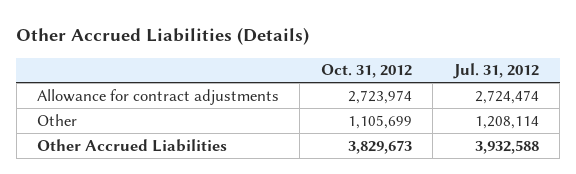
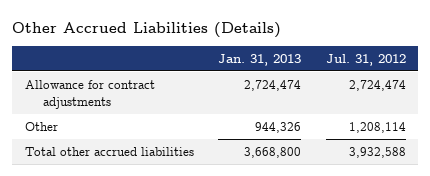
- | Oct. 31, 2012 | Jul. 31, 2012
+ | Jan. 31, 2013 | Jul. 31, 2012
- Other Accrued Liabilities | 3,829,673 | 3,932,588
+ Total other accrued liabilities | 3,668,800 | 3,932,588

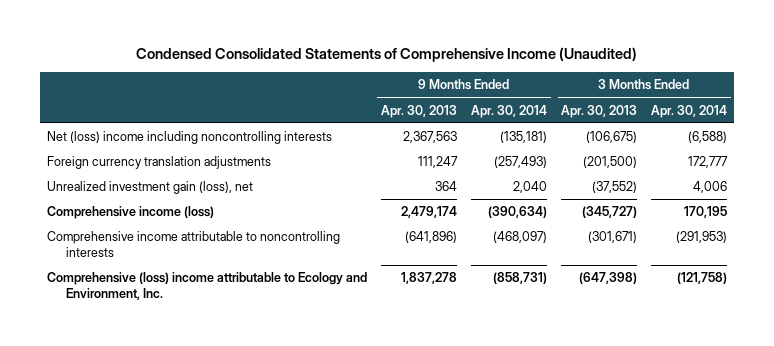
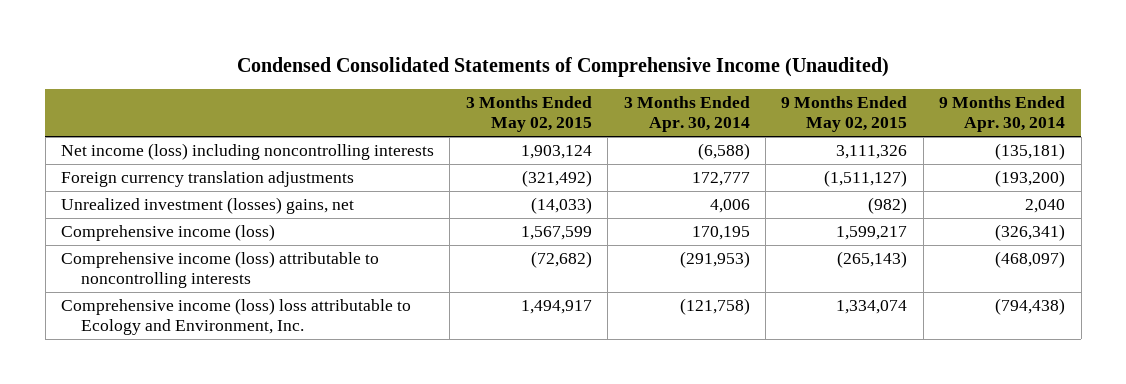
- | 9 Months Ended Apr. 30, 2013 | 9 Months Ended Apr. 30, 2014 | 3 Months Ended Apr. 30, 2013 | 3 Months Ended Apr. 30, 2014
+ | 3 Months Ended May 02, 2015 | 3 Months Ended Apr. 30, 2014 | 9 Months Ended May 02, 2015 | 9 Months Ended Apr. 30, 2014
- Net (loss) income including noncontrolling interests | 2,367,563 | (135,181) | (106,675) | (6,588)
- Foreign currency translation adjustments | 111,247 | (257,493) | (201,500) | 172,777
- Unrealized investment gain (loss), net | 364 | 2,040 | (37,552) | 4,006
- Comprehensive income (loss) | 2,479,174 | (390,634) | (345,727) | 170,195
- Comprehensive income attributable to noncontrolling interests | (641,896) | (468,097) | (301,671) | (291,953)
- Comprehensive (loss) income attributable to Ecology and Environment, Inc. | 1,837,278 | (858,731) | (647,398) | (121,758)
+ Net income (loss) including noncontrolling interests | 1,903,124 | (6,588) | 3,111,326 | (135,181)
+ Foreign currency translation adjustments | (321,492) | 172,777 | (1,511,127) | (193,200)
+ Unrealized investment (losses) gains, net | (14,033) | 4,006 | (982) | 2,040
+ Comprehensive income (loss) | 1,567,599 | 170,195 | 1,599,217 | (326,341)
+ Comprehensive income (loss) attributable to noncontrolling interests | (72,682) | (291,953) | (265,143) | (468,097)
+ Comprehensive income (loss) loss attributable to Ecology and Environment, Inc. | 1,494,917 | (121,758) | 1,334,074 | (794,438)

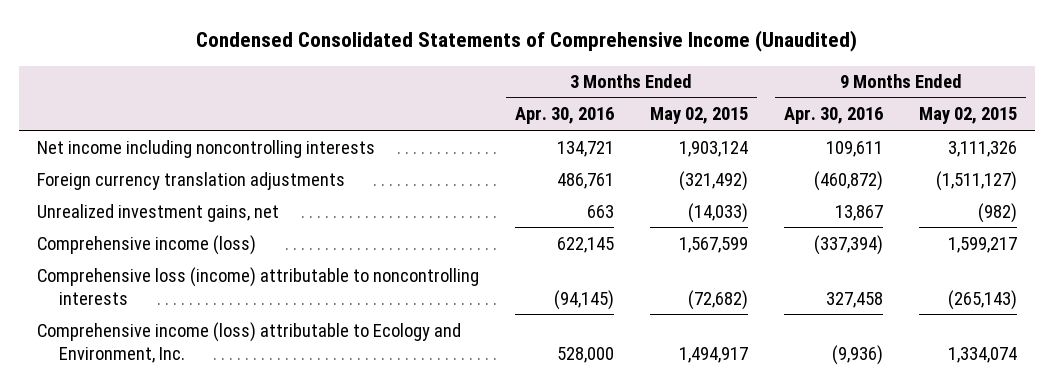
- | 3 Months Ended May 02, 2015 | 3 Months Ended Apr. 30, 2014 | 9 Months Ended May 02, 2015 | 9 Months Ended Apr. 30, 2014
+ | 3 Months Ended Apr. 30, 2016 | 3 Months Ended May 02, 2015 | 9 Months Ended Apr. 30, 2016 | 9 Months Ended May 02, 2015
- Net income (loss) including noncontrolling interests | 1,903,124 | (6,588) | 3,111,326 | (135,181)
+ Net income including noncontrolling interests | 134,721 | 1,903,124 | 109,611 | 3,111,326
- Unrealized investment (losses) gains, net | (14,033) | 4,006 | (982) | 2,040
+ Unrealized investment gains, net | 663 | (14,033) | 13,867 | (982)
- Comprehensive income (loss) attributable to noncontrolling interests | (72,682) | (291,953) | (265,143) | (468,097)
- Comprehensive income (loss) loss attributable to Ecology and Environment, Inc. | 1,494,917 | (121,758) | 1,334,074 | (794,438)
+ Comprehensive loss (income) attributable to noncontrolling interests | (94,145) | (72,682) | 327,458 | (265,143)
+ Comprehensive income (loss) attributable to Ecology and Environment, Inc. | 528,000 | 1,494,917 | (9,936) | 1,334,074

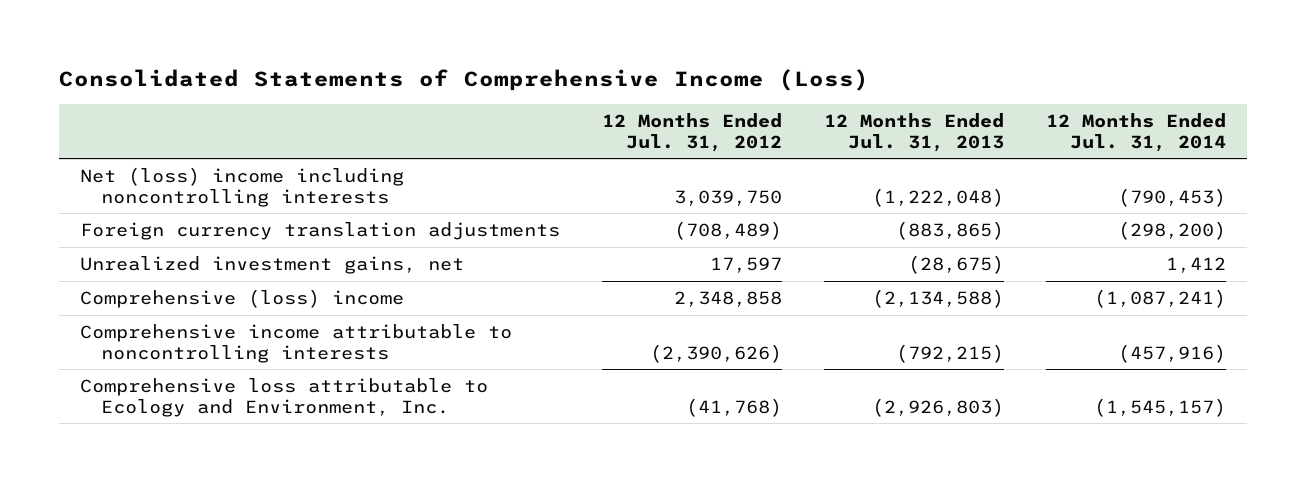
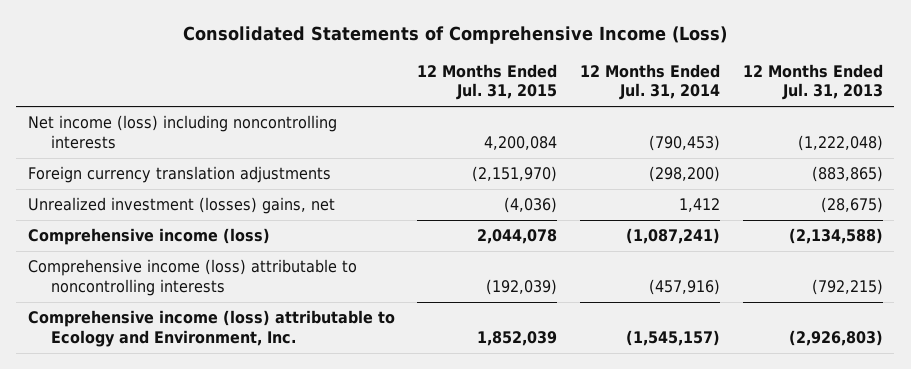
- | 12 Months Ended Jul. 31, 2012 | 12 Months Ended Jul. 31, 2013 | 12 Months Ended Jul. 31, 2014
+ | 12 Months Ended Jul. 31, 2015 | 12 Months Ended Jul. 31, 2014 | 12 Months Ended Jul. 31, 2013
- Net (loss) income including noncontrolling interests | 3,039,750 | (1,222,048) | (790,453)
+ Net income (loss) including noncontrolling interests | 4,200,084 | (790,453) | (1,222,048)
- Unrealized investment gains, net | 17,597 | (28,675) | 1,412
- Comprehensive (loss) income | 2,348,858 | (2,134,588) | (1,087,241)
- Comprehensive income attributable to noncontrolling interests | (2,390,626) | (792,215) | (457,916)
- Comprehensive loss attributable to Ecology and Environment, Inc. | (41,768) | (2,926,803) | (1,545,157)
+ Unrealized investment (losses) gains, net | (4,036) | 1,412 | (28,675)
+ Comprehensive income (loss) | 2,044,078 | (1,087,241) | (2,134,588)
+ Comprehensive income (loss) attributable to noncontrolling interests | (192,039) | (457,916) | (792,215)
+ Comprehensive income (loss) attributable to Ecology and Environment, Inc. | 1,852,039 | (1,545,157) | (2,926,803)

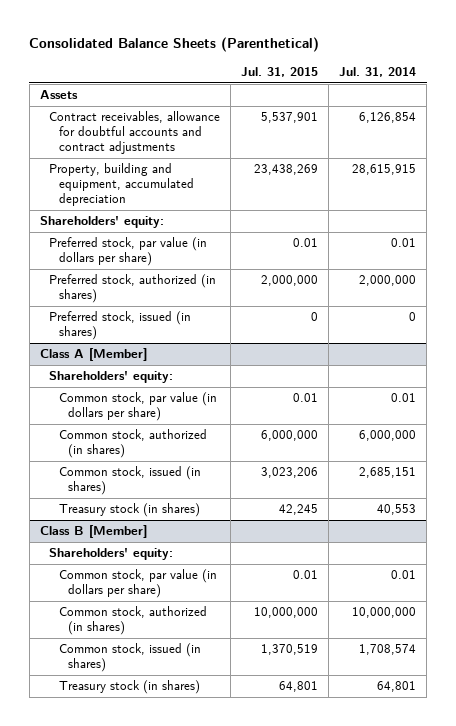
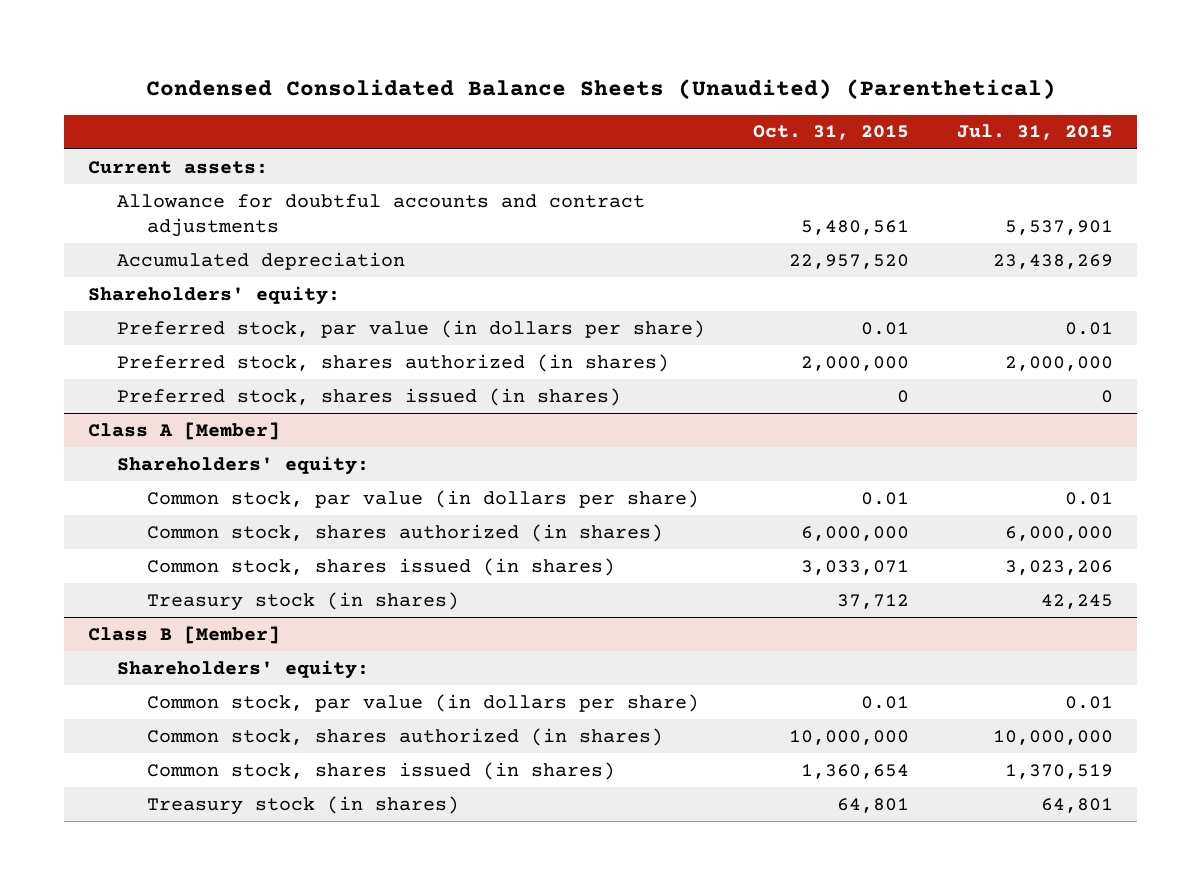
- Consolidated Balance Sheets (Parenthetical)
+ Condensed Consolidated Balance Sheets (Unaudited) (Parenthetical)
- | Jul. 31, 2015 | Jul. 31, 2014
+ | Oct. 31, 2015 | Jul. 31, 2015
- Assets
- Contract receivables, allowance for doubtful accounts and contract adjustments | 5,537,901 | 6,126,854
- Property, building and equipment, accumulated depreciation | 23,438,269 | 28,615,915
+ Current assets:
+ Allowance for doubtful accounts and contract adjustments | 5,480,561 | 5,537,901
+ Accumulated depreciation | 22,957,520 | 23,438,269
- Preferred stock, authorized (in shares) | 2,000,000 | 2,000,000
- Preferred stock, issued (in shares) | 0 | 0
+ Preferred stock, shares authorized (in shares) | 2,000,000 | 2,000,000
+ Preferred stock, shares issued (in shares) | 0 | 0
@ Class A [Member]
- Common stock, authorized (in shares) | 6,000,000 | 6,000,000
- Common stock, issued (in shares) | 3,023,206 | 2,685,151
+ Common stock, shares authorized (in shares) | 6,000,000 | 6,000,000
+ Common stock, shares issued (in shares) | 3,033,071 | 3,023,206
@ Class B [Member]
- Common stock, authorized (in shares) | 10,000,000 | 10,000,000
- Common stock, issued (in shares) | 1,370,519 | 1,708,574
+ Common stock, shares authorized (in shares) | 10,000,000 | 10,000,000
+ Common stock, shares issued (in shares) | 1,360,654 | 1,370,519

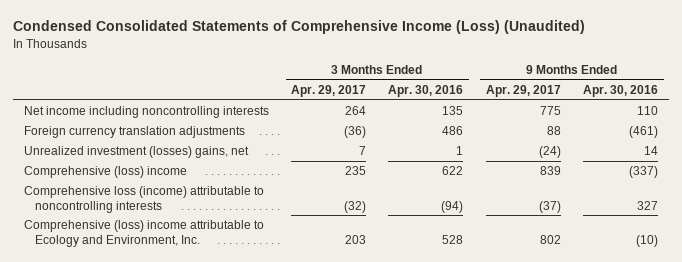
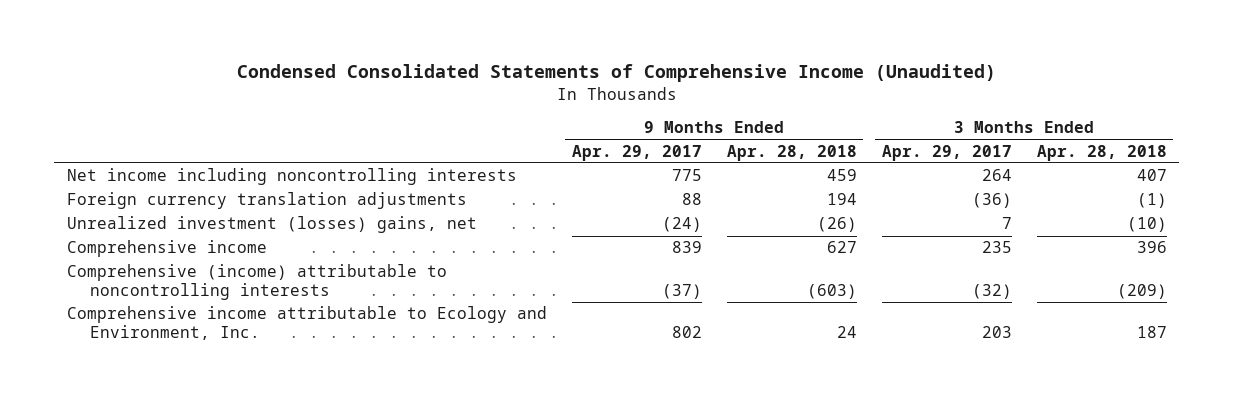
- Condensed Consolidated Statements of Comprehensive Income (Loss) (Unaudited)
+ Condensed Consolidated Statements of Comprehensive Income (Unaudited)
- | 3 Months Ended Apr. 29, 2017 | 3 Months Ended Apr. 30, 2016 | 9 Months Ended Apr. 29, 2017 | 9 Months Ended Apr. 30, 2016
+ | 9 Months Ended Apr. 29, 2017 | 9 Months Ended Apr. 28, 2018 | 3 Months Ended Apr. 29, 2017 | 3 Months Ended Apr. 28, 2018
- Comprehensive (loss) income | 235 | 622 | 839 | (337)
- Comprehensive loss (income) attributable to noncontrolling interests | (32) | (94) | (37) | 327
- Comprehensive (loss) income attributable to Ecology and Environment, Inc. | 203 | 528 | 802 | (10)
+ Comprehensive income | 839 | 627 | 235 | 396
+ Comprehensive (income) attributable to noncontrolling interests | (37) | (603) | (32) | (209)
+ Comprehensive income attributable to Ecology and Environment, Inc. | 802 | 24 | 203 | 187

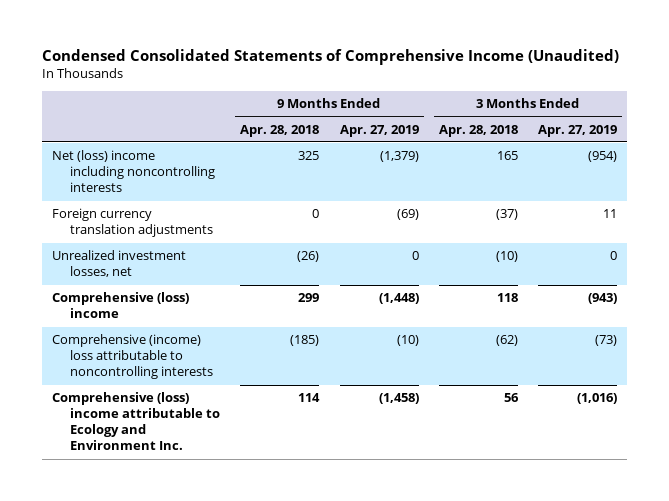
- | 9 Months Ended Apr. 29, 2017 | 9 Months Ended Apr. 28, 2018 | 3 Months Ended Apr. 29, 2017 | 3 Months Ended Apr. 28, 2018
+ | 9 Months Ended Apr. 28, 2018 | 9 Months Ended Apr. 27, 2019 | 3 Months Ended Apr. 28, 2018 | 3 Months Ended Apr. 27, 2019
- Net income including noncontrolling interests | 775 | 459 | 264 | 407
- Foreign currency translation adjustments | 88 | 194 | (36) | (1)
- Unrealized investment (losses) gains, net | (24) | (26) | 7 | (10)
- Comprehensive income | 839 | 627 | 235 | 396
- Comprehensive (income) attributable to noncontrolling interests | (37) | (603) | (32) | (209)
- Comprehensive income attributable to Ecology and Environment, Inc. | 802 | 24 | 203 | 187
+ Net (loss) income including noncontrolling interests | 325 | (1,379) | 165 | (954)
+ Foreign currency translation adjustments | 0 | (69) | (37) | 11
+ Unrealized investment losses, net | (26) | 0 | (10) | 0
+ Comprehensive (loss) income | 299 | (1,448) | 118 | (943)
+ Comprehensive (income) loss attributable to noncontrolling interests | (185) | (10) | (62) | (73)
+ Comprehensive (loss) income attributable to Ecology and Environment Inc. | 114 | (1,458) | 56 | (1,016)

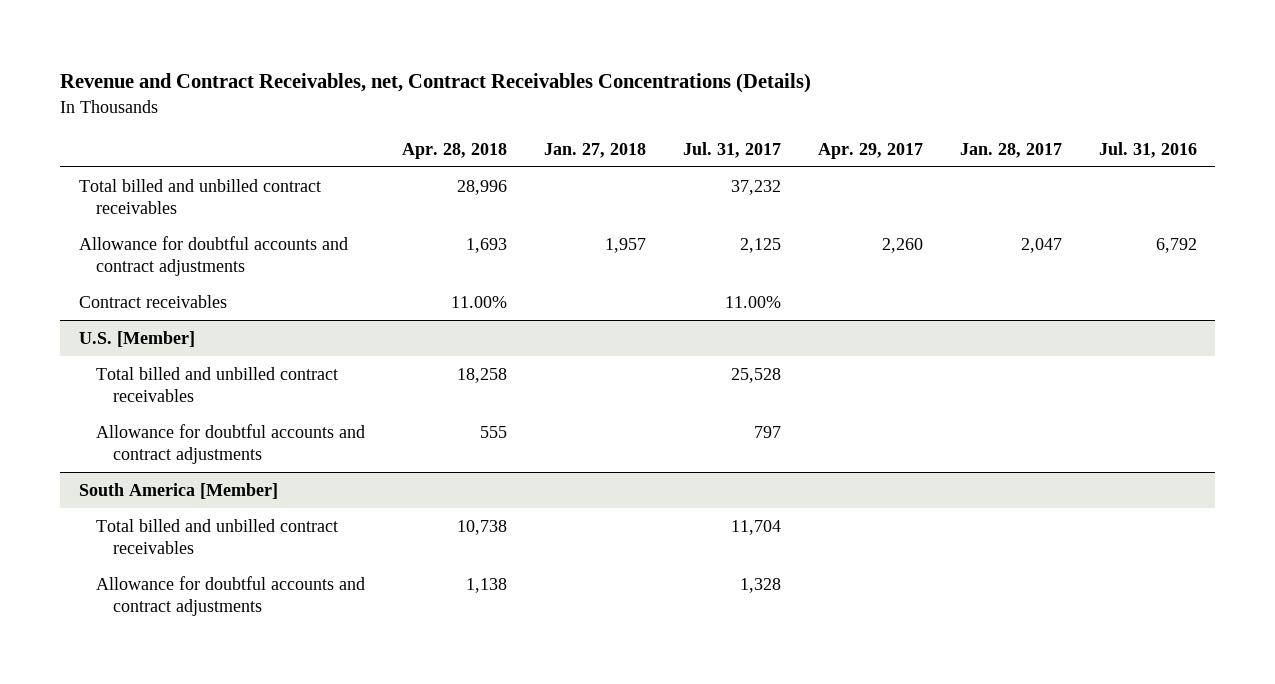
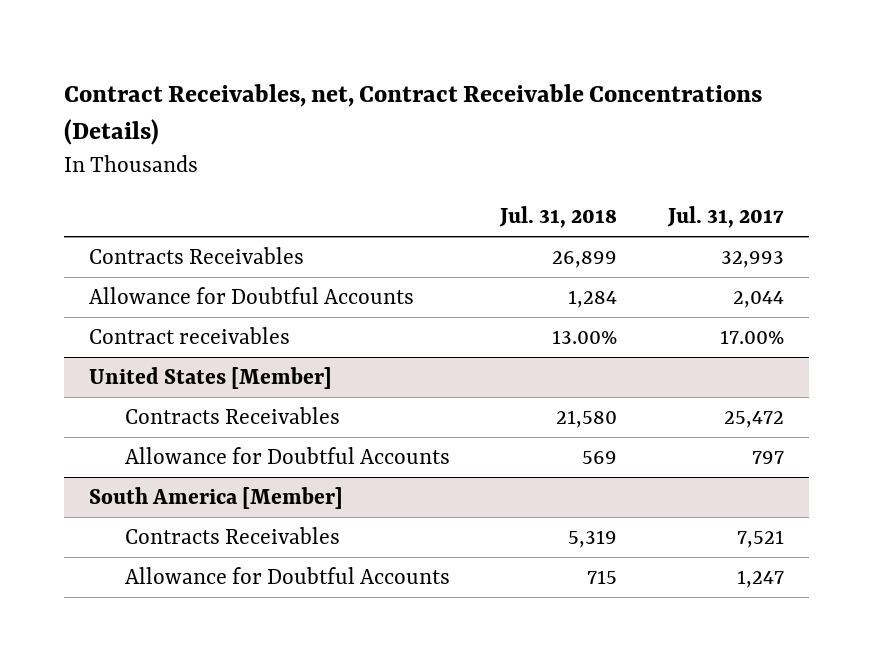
- Revenue and Contract Receivables, net, Contract Receivables Concentrations (Details)
+ Contract Receivables, net, Contract Receivable Concentrations (Details)
- | Apr. 28, 2018 | Jan. 27, 2018 | Jul. 31, 2017 | Apr. 29, 2017 | Jan. 28, 2017 | Jul. 31, 2016
+ | Jul. 31, 2018 | Jul. 31, 2017
- Total billed and unbilled contract receivables | 28,996 | | 37,232 | | |
- Allowance for doubtful accounts and contract adjustments | 1,693 | 1,957 | 2,125 | 2,260 | 2,047 | 6,792
- Contract receivables | 11.00% | | 11.00% | | |
- U.S. [Member]
- Total billed and unbilled contract receivables | 18,258 | | 25,528 | | |
- Allowance for doubtful accounts and contract adjustments | 555 | | 797 | | |
+ Contracts Receivables | 26,899 | 32,993
+ Allowance for Doubtful Accounts | 1,284 | 2,044
+ Contract receivables | 13.00% | 17.00%
+ United States [Member]
+ Contracts Receivables | 21,580 | 25,472
+ Allowance for Doubtful Accounts | 569 | 797
@ South America [Member]
- Total billed and unbilled contract receivables | 10,738 | | 11,704 | | |
- Allowance for doubtful accounts and contract adjustments | 1,138 | | 1,328 | | |
+ Contracts Receivables | 5,319 | 7,521
+ Allowance for Doubtful Accounts | 715 | 1,247

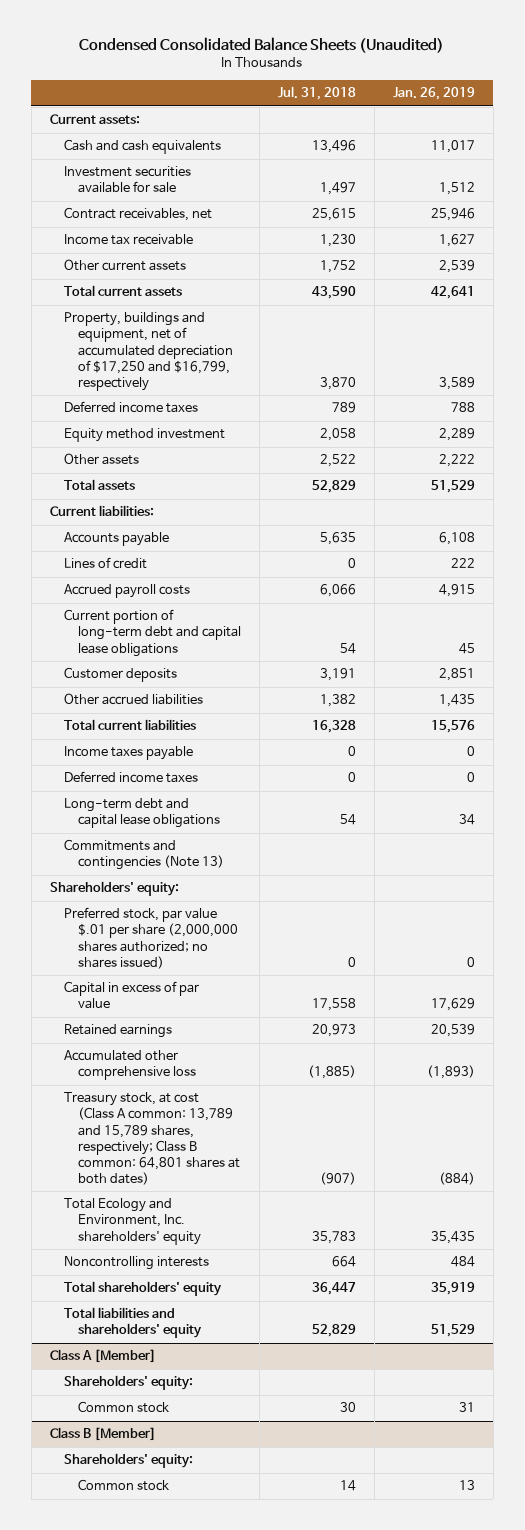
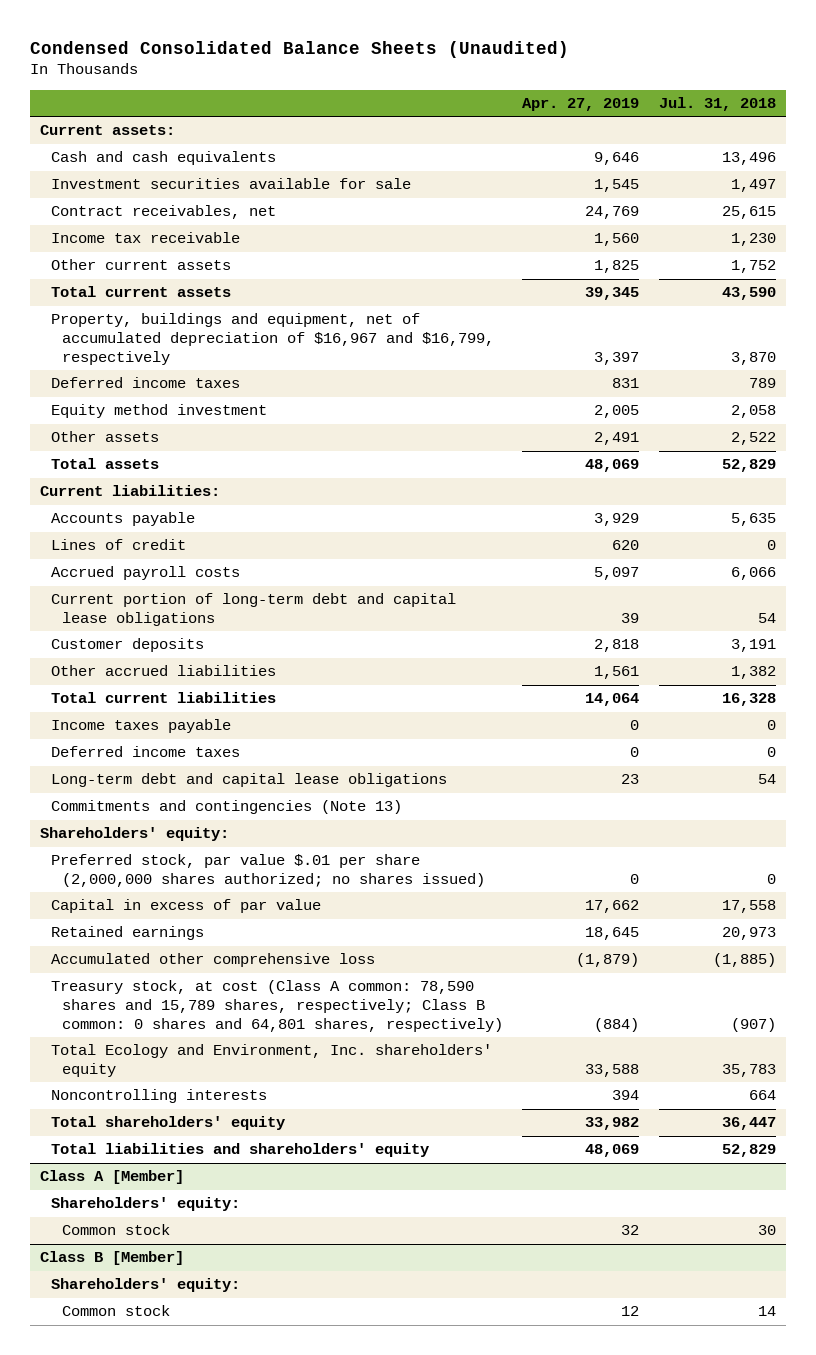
- | Jul. 31, 2018 | Jan. 26, 2019
+ | Apr. 27, 2019 | Jul. 31, 2018
- Property, buildings and equipment, net of accumulated depreciation of $17,250 and $16,799, respectively | 3,870 | 3,589
+ Property, buildings and equipment, net of accumulated depreciation of $16,967 and $16,799, respectively | 3,397 | 3,870
- Treasury stock, at cost (Class A common: 13,789 and 15,789 shares, respectively; Class B common: 64,801 shares at both dates) | (907) | (884)
+ Treasury stock, at cost (Class A common: 78,590 shares and 15,789 shares, respectively; Class B common: 0 shares and 64,801 shares, respectively) | (884) | (907)

